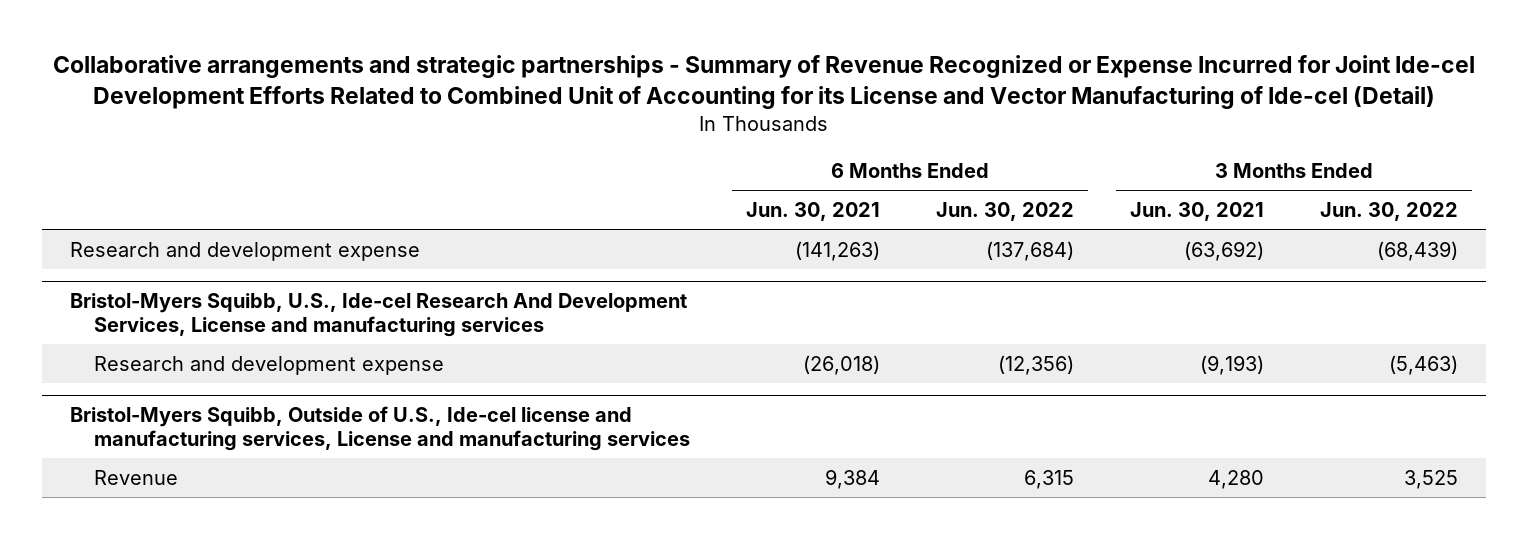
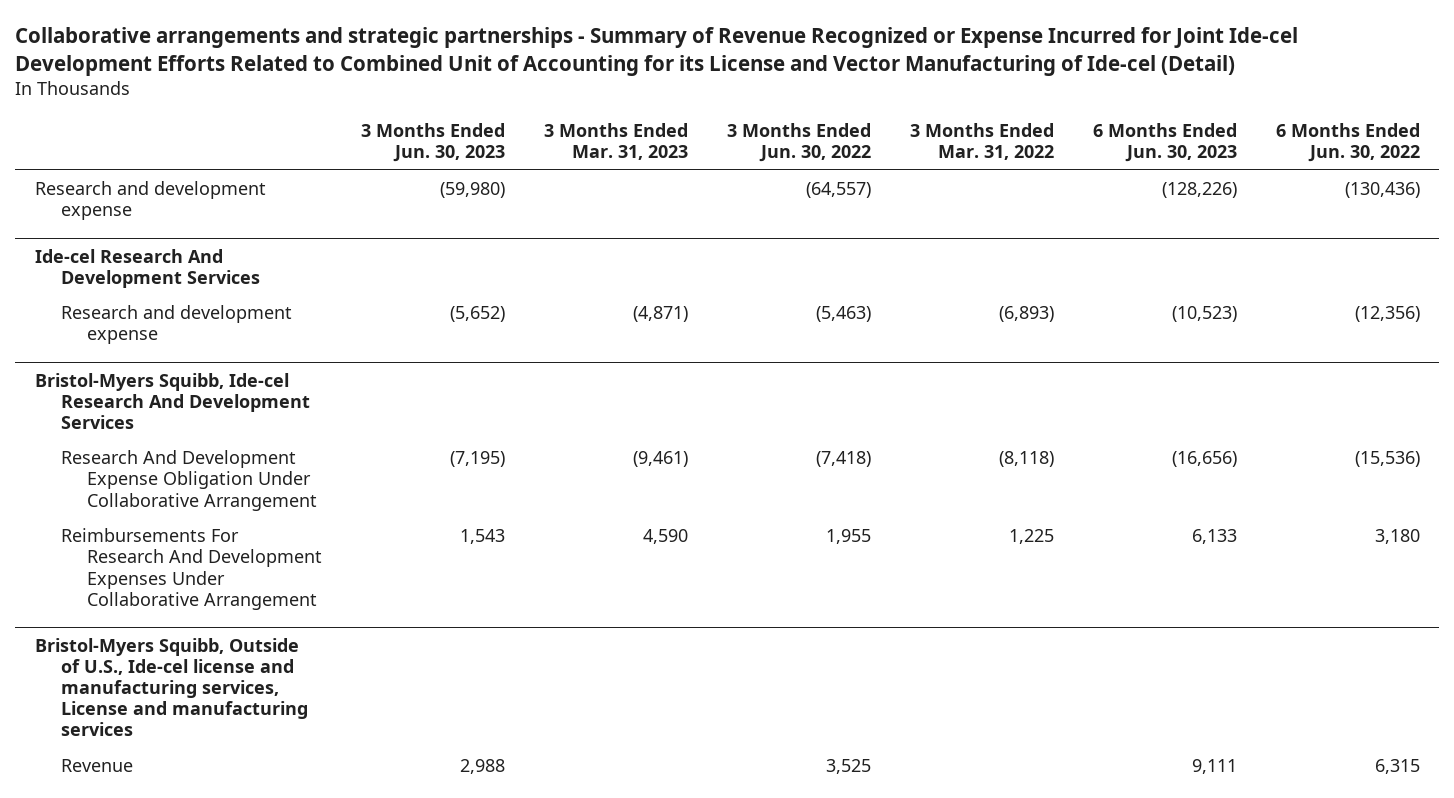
- | 6 Months Ended Jun. 30, 2021 | 6 Months Ended Jun. 30, 2022 | 3 Months Ended Jun. 30, 2021 | 3 Months Ended Jun. 30, 2022
+ | 3 Months Ended Jun. 30, 2023 | 3 Months Ended Mar. 31, 2023 | 3 Months Ended Jun. 30, 2022 | 3 Months Ended Mar. 31, 2022 | 6 Months Ended Jun. 30, 2023 | 6 Months Ended Jun. 30, 2022
- Research and development expense | (141,263) | (137,684) | (63,692) | (68,439)
- Bristol-Myers Squibb, U.S., Ide-cel Research And Development Services, License and manufacturing services
+ Research and development expense | (59,980) | | (64,557) | | (128,226) | (130,436)
+ Ide-cel Research And Development Services
+ Bristol-Myers Squibb, Ide-cel Research And Development Services
+ Research And Development Expense Obligation Under Collaborative Arrangement | (7,195) | (9,461) | (7,418) | (8,118) | (16,656) | (15,536)
+ Reimbursements For Research And Development Expenses Under Collaborative Arrangement | 1,543 | 4,590 | 1,955 | 1,225 | 6,133 | 3,180

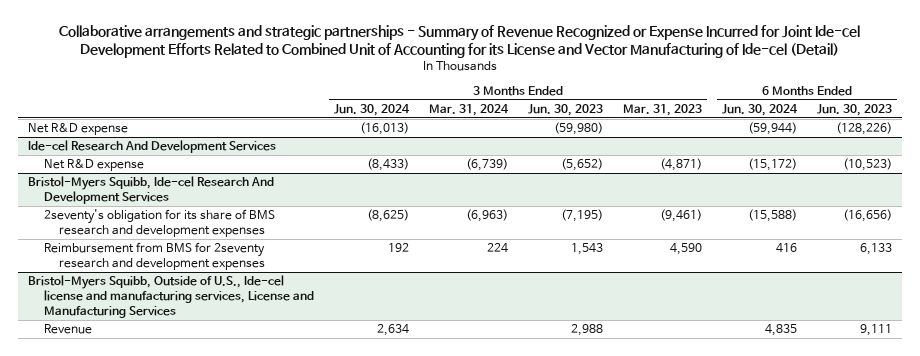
- | 3 Months Ended Jun. 30, 2023 | 3 Months Ended Mar. 31, 2023 | 3 Months Ended Jun. 30, 2022 | 3 Months Ended Mar. 31, 2022 | 6 Months Ended Jun. 30, 2023 | 6 Months Ended Jun. 30, 2022
+ | 3 Months Ended Jun. 30, 2024 | 3 Months Ended Mar. 31, 2024 | 3 Months Ended Jun. 30, 2023 | 3 Months Ended Mar. 31, 2023 | 6 Months Ended Jun. 30, 2024 | 6 Months Ended Jun. 30, 2023
- Research and development expense | (59,980) | | (64,557) | | (128,226) | (130,436)
+ Net R&D expense | (16,013) | | (59,980) | | (59,944) | (128,226)
@ Ide-cel Research And Development Services
- Research and development expense | (5,652) | (4,871) | (5,463) | (6,893) | (10,523) | (12,356)
+ Net R&D expense | (8,433) | (6,739) | (5,652) | (4,871) | (15,172) | (10,523)
@ Bristol-Myers Squibb, Ide-cel Research And Development Services
- Research And Development Expense Obligation Under Collaborative Arrangement | (7,195) | (9,461) | (7,418) | (8,118) | (16,656) | (15,536)
- Reimbursements For Research And Development Expenses Under Collaborative Arrangement | 1,543 | 4,590 | 1,955 | 1,225 | 6,133 | 3,180
- Bristol-Myers Squibb, Outside of U.S., Ide-cel license and manufacturing services, License and manufacturing services
@ Bristol-Myers Squibb, Ide-cel Research And Development Services
+ 2seventy's obligation for its share of BMS research and development expenses | (8,625) | (6,963) | (7,195) | (9,461) | (15,588) | (16,656)
+ Reimbursement from BMS for 2seventy research and development expenses | 192 | 224 | 1,543 | 4,590 | 416 | 6,133
+ Bristol-Myers Squibb, Outside of U.S., Ide-cel license and manufacturing services, License and Manufacturing Services

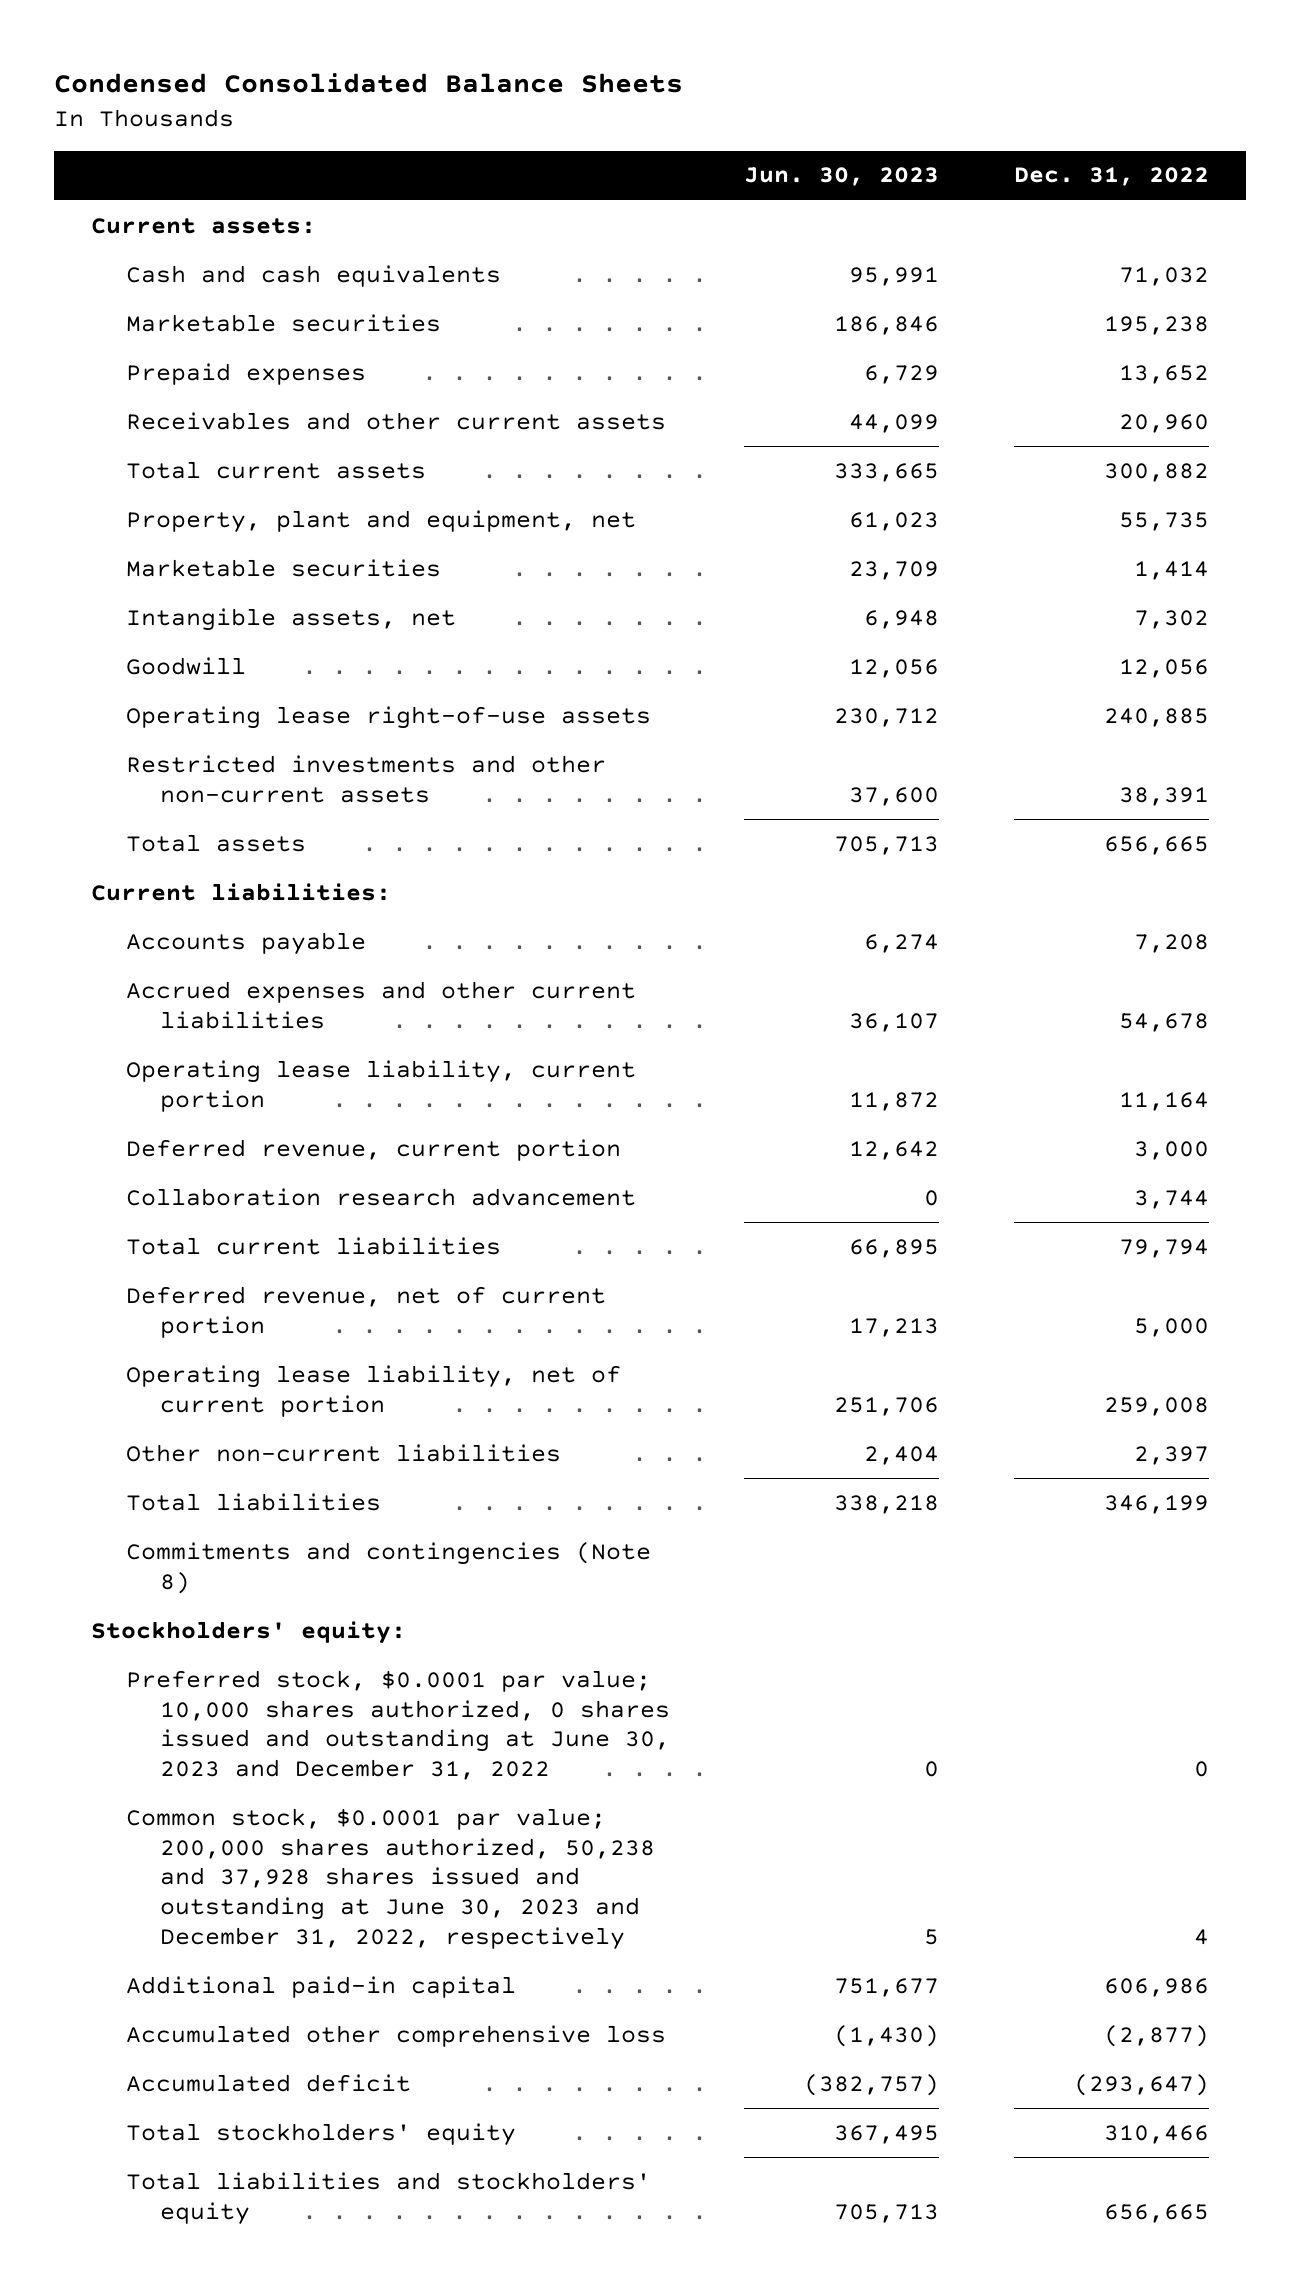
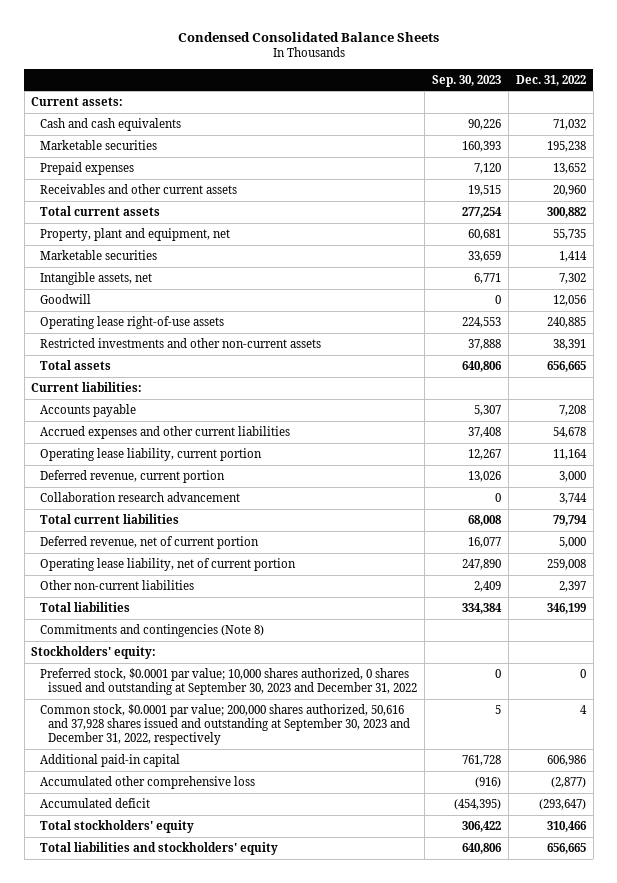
- | Jun. 30, 2023 | Dec. 31, 2022
+ | Sep. 30, 2023 | Dec. 31, 2022
- Preferred stock, $0.0001 par value; 10,000 shares authorized, 0 shares issued and outstanding at June 30, 2023 and December 31, 2022 | 0 | 0
- Common stock, $0.0001 par value; 200,000 shares authorized, 50,238 and 37,928 shares issued and outstanding at June 30, 2023 and December 31, 2022, respectively | 5 | 4
+ Preferred stock, $0.0001 par value; 10,000 shares authorized, 0 shares issued and outstanding at September 30, 2023 and December 31, 2022 | 0 | 0
+ Common stock, $0.0001 par value; 200,000 shares authorized, 50,616 and 37,928 shares issued and outstanding at September 30, 2023 and December 31, 2022, respectively | 5 | 4

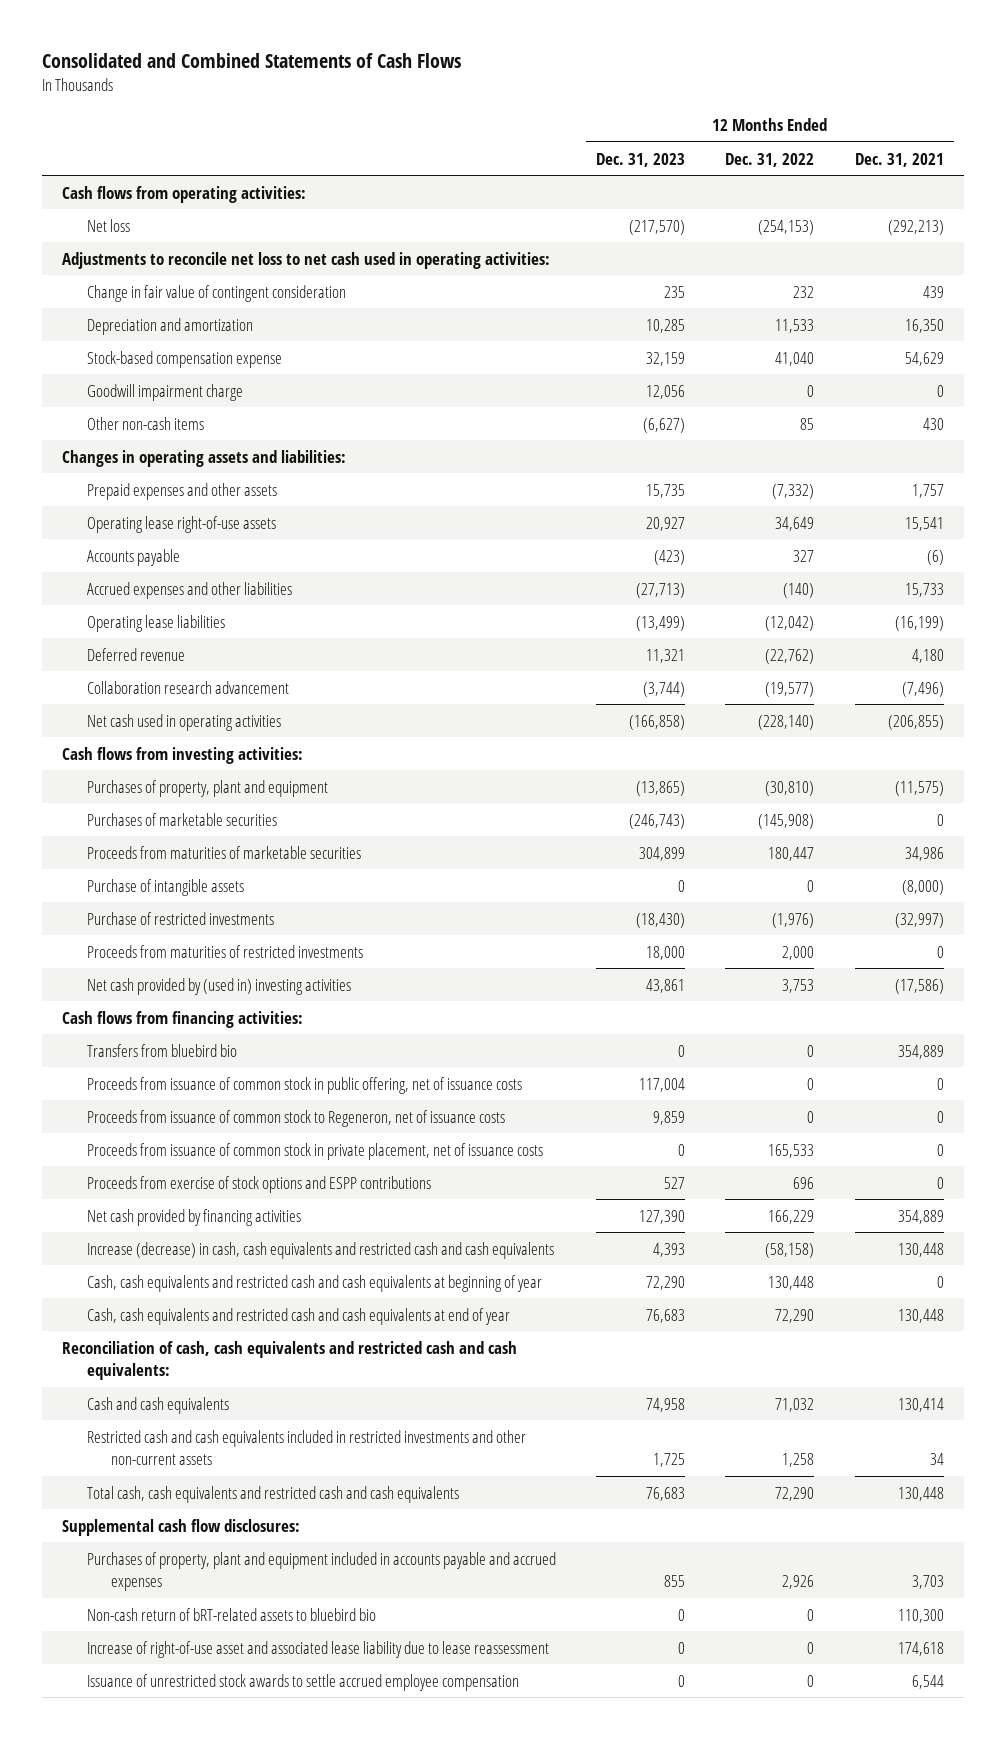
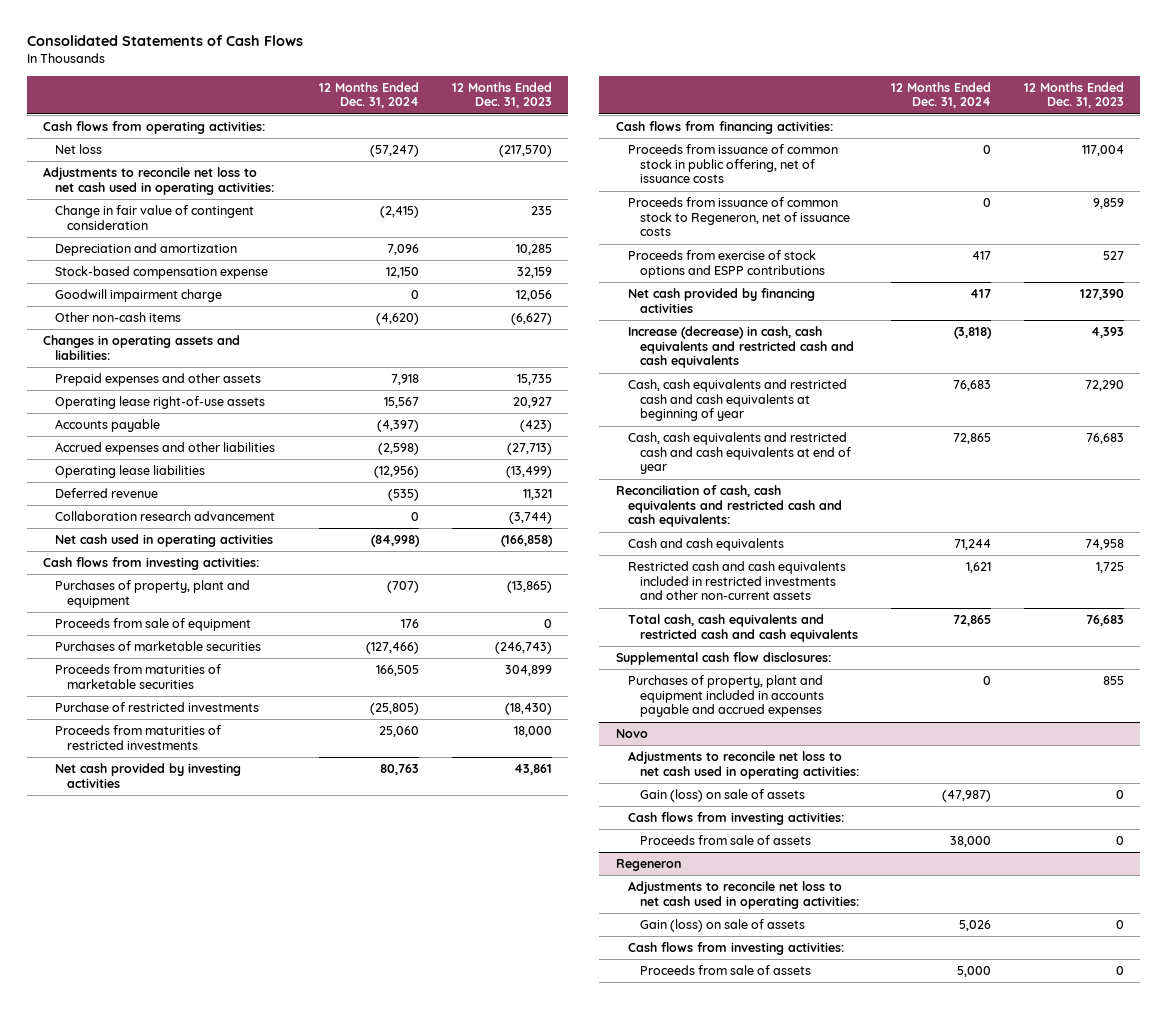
- Consolidated and Combined Statements of Cash Flows
+ Consolidated Statements of Cash Flows
- | 12 Months Ended Dec. 31, 2023 | 12 Months Ended Dec. 31, 2022 | 12 Months Ended Dec. 31, 2021
+ | 12 Months Ended Dec. 31, 2024 | 12 Months Ended Dec. 31, 2023
+ Proceeds from sale of equipment | 176 | 0
- Purchase of intangible assets | 0 | 0 | (8,000)
- Net cash provided by (used in) investing activities | 43,861 | 3,753 | (17,586)
+ Net cash provided by investing activities | 80,763 | 43,861
- Transfers from bluebird bio | 0 | 0 | 354,889
- Proceeds from issuance of common stock in private placement, net of issuance costs | 0 | 165,533 | 0
- Non-cash return of bRT-related assets to bluebird bio | 0 | 0 | 110,300
- Increase of right-of-use asset and associated lease liability due to lease reassessment | 0 | 0 | 174,618
- Issuance of unrestricted stock awards to settle accrued employee compensation | 0 | 0 | 6,544
+ Novo
+ Adjustments to reconcile net loss to net cash used in operating activities:
+ Gain (loss) on sale of assets | (47,987) | 0
+ Cash flows from investing activities:
+ Proceeds from sale of assets | 38,000 | 0
+ Regeneron
+ Adjustments to reconcile net loss to net cash used in operating activities:
+ Gain (loss) on sale of assets | 5,026 | 0
+ Cash flows from investing activities:
+ Proceeds from sale of assets | 5,000 | 0

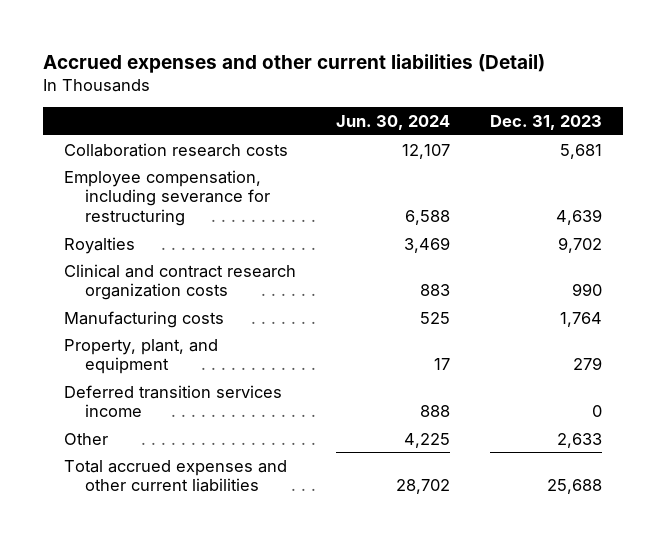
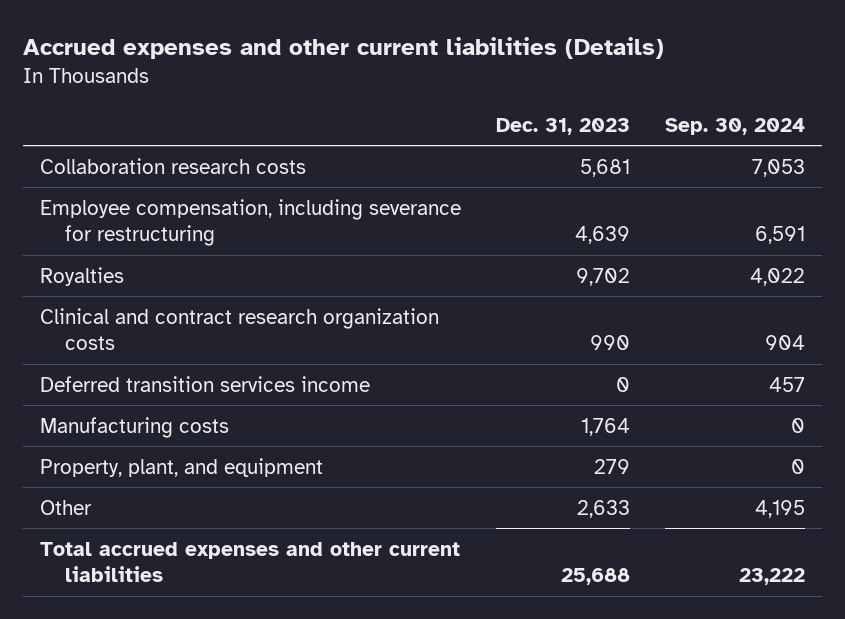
- Accrued expenses and other current liabilities (Detail)
+ Accrued expenses and other current liabilities (Details)
- | Jun. 30, 2024 | Dec. 31, 2023
+ | Dec. 31, 2023 | Sep. 30, 2024
moved up: Deferred transition services income | 0 | 457

